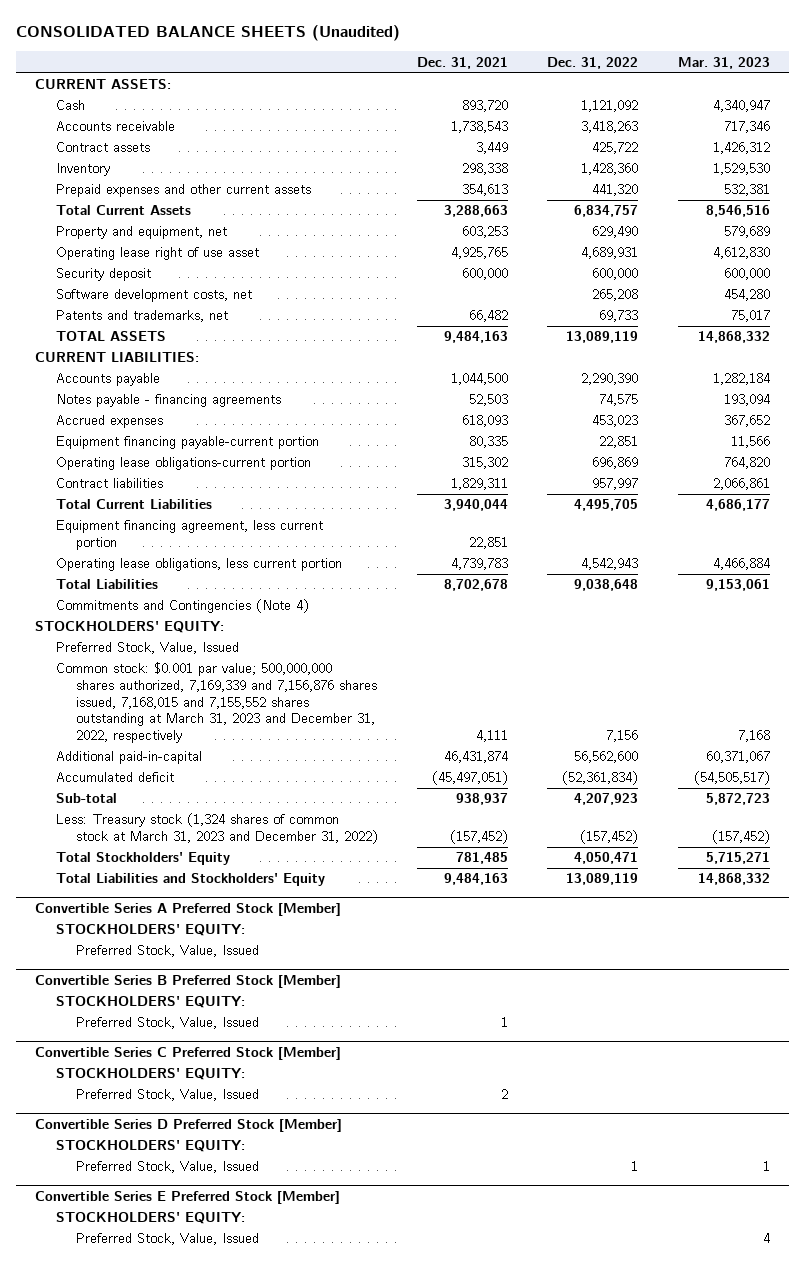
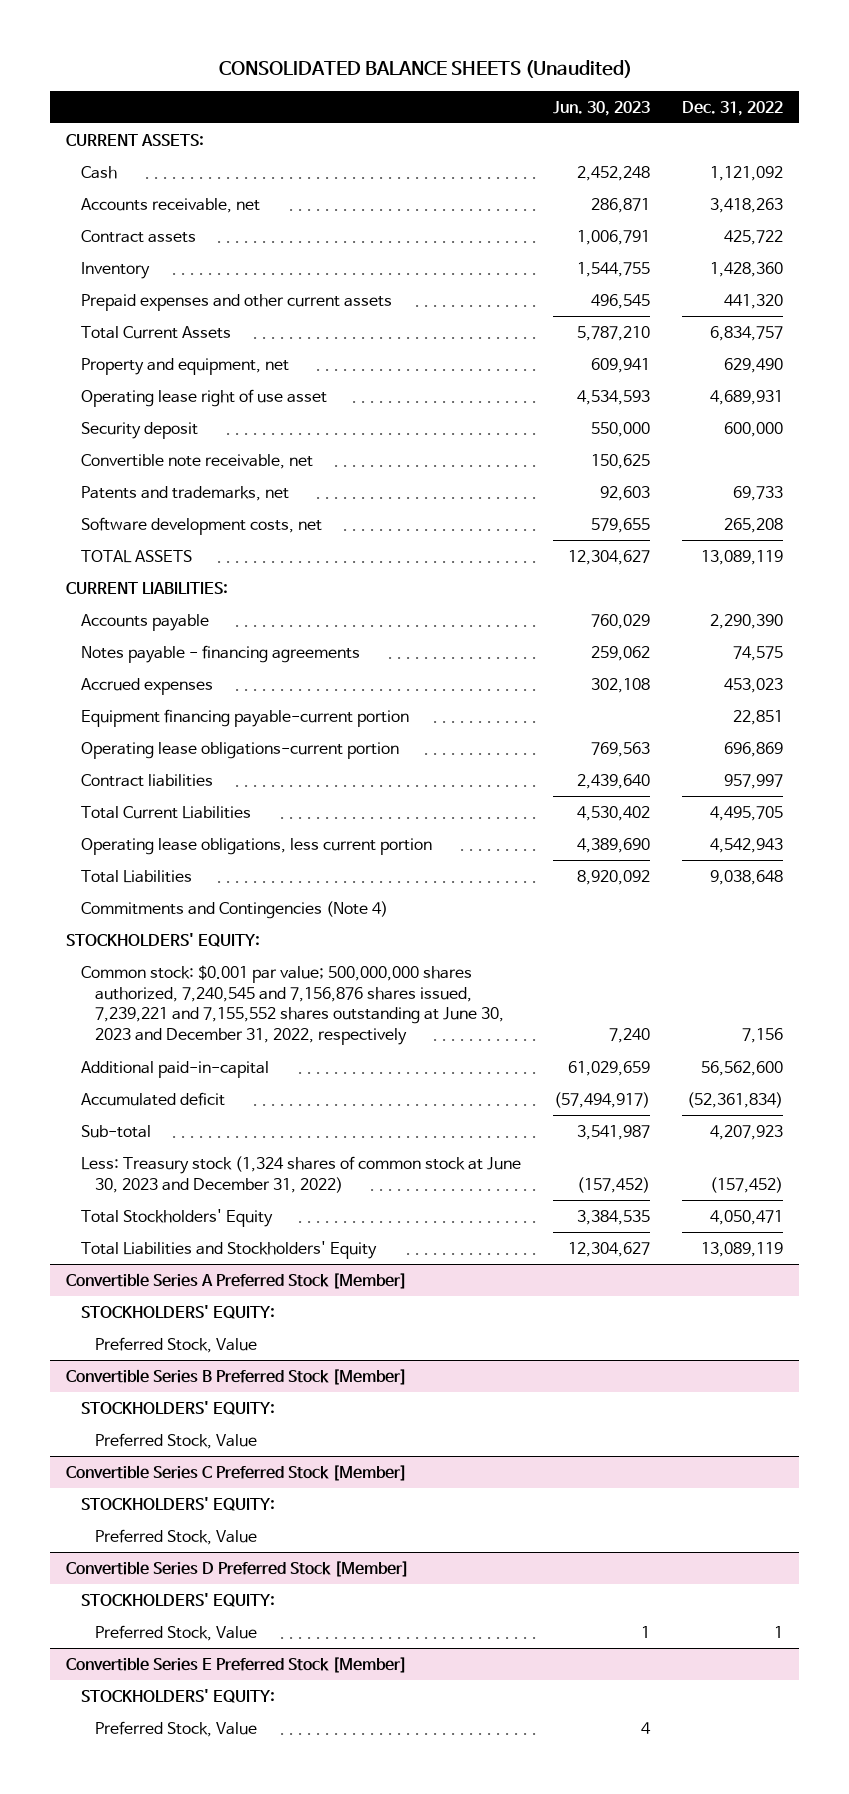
- | Dec. 31, 2021 | Dec. 31, 2022 | Mar. 31, 2023
+ | Jun. 30, 2023 | Dec. 31, 2022
- Accounts receivable | 1,738,543 | 3,418,263 | 717,346
+ Accounts receivable, net | 286,871 | 3,418,263
+ Convertible note receivable, net | 150,625 |
moved down: Software development costs, net | 579,655 | 265,208
- Equipment financing agreement, less current portion | 22,851 | |
- Preferred Stock, Value, Issued
- Common stock: $0.001 par value; 500,000,000 shares authorized, 7,169,339 and 7,156,876 shares issued, 7,168,015 and 7,155,552 shares outstanding at March 31, 2023 and December 31, 2022, respectively | 4,111 | 7,156 | 7,168
+ Common stock: $0.001 par value; 500,000,000 shares authorized, 7,240,545 and 7,156,876 shares issued, 7,239,221 and 7,155,552 shares outstanding at June 30, 2023 and December 31, 2022, respectively | 7,240 | 7,156
- Less: Treasury stock (1,324 shares of common stock at March 31, 2023 and December 31, 2022) | (157,452) | (157,452) | (157,452)
+ Less: Treasury stock (1,324 shares of common stock at June 30, 2023 and December 31, 2022) | (157,452) | (157,452)
@ Convertible Series A Preferred Stock [Member]
- Preferred Stock, Value, Issued
+ Preferred Stock, Value
@ Convertible Series B Preferred Stock [Member]
- Preferred Stock, Value, Issued | 1 | |
+ Preferred Stock, Value
@ Convertible Series C Preferred Stock [Member]
- Preferred Stock, Value, Issued | 2 | |
+ Preferred Stock, Value
@ Convertible Series D Preferred Stock [Member]
- Preferred Stock, Value, Issued | | 1 | 1
+ Preferred Stock, Value | 1 | 1
@ Convertible Series E Preferred Stock [Member]
- Preferred Stock, Value, Issued | | | 4
+ Preferred Stock, Value | 4 |

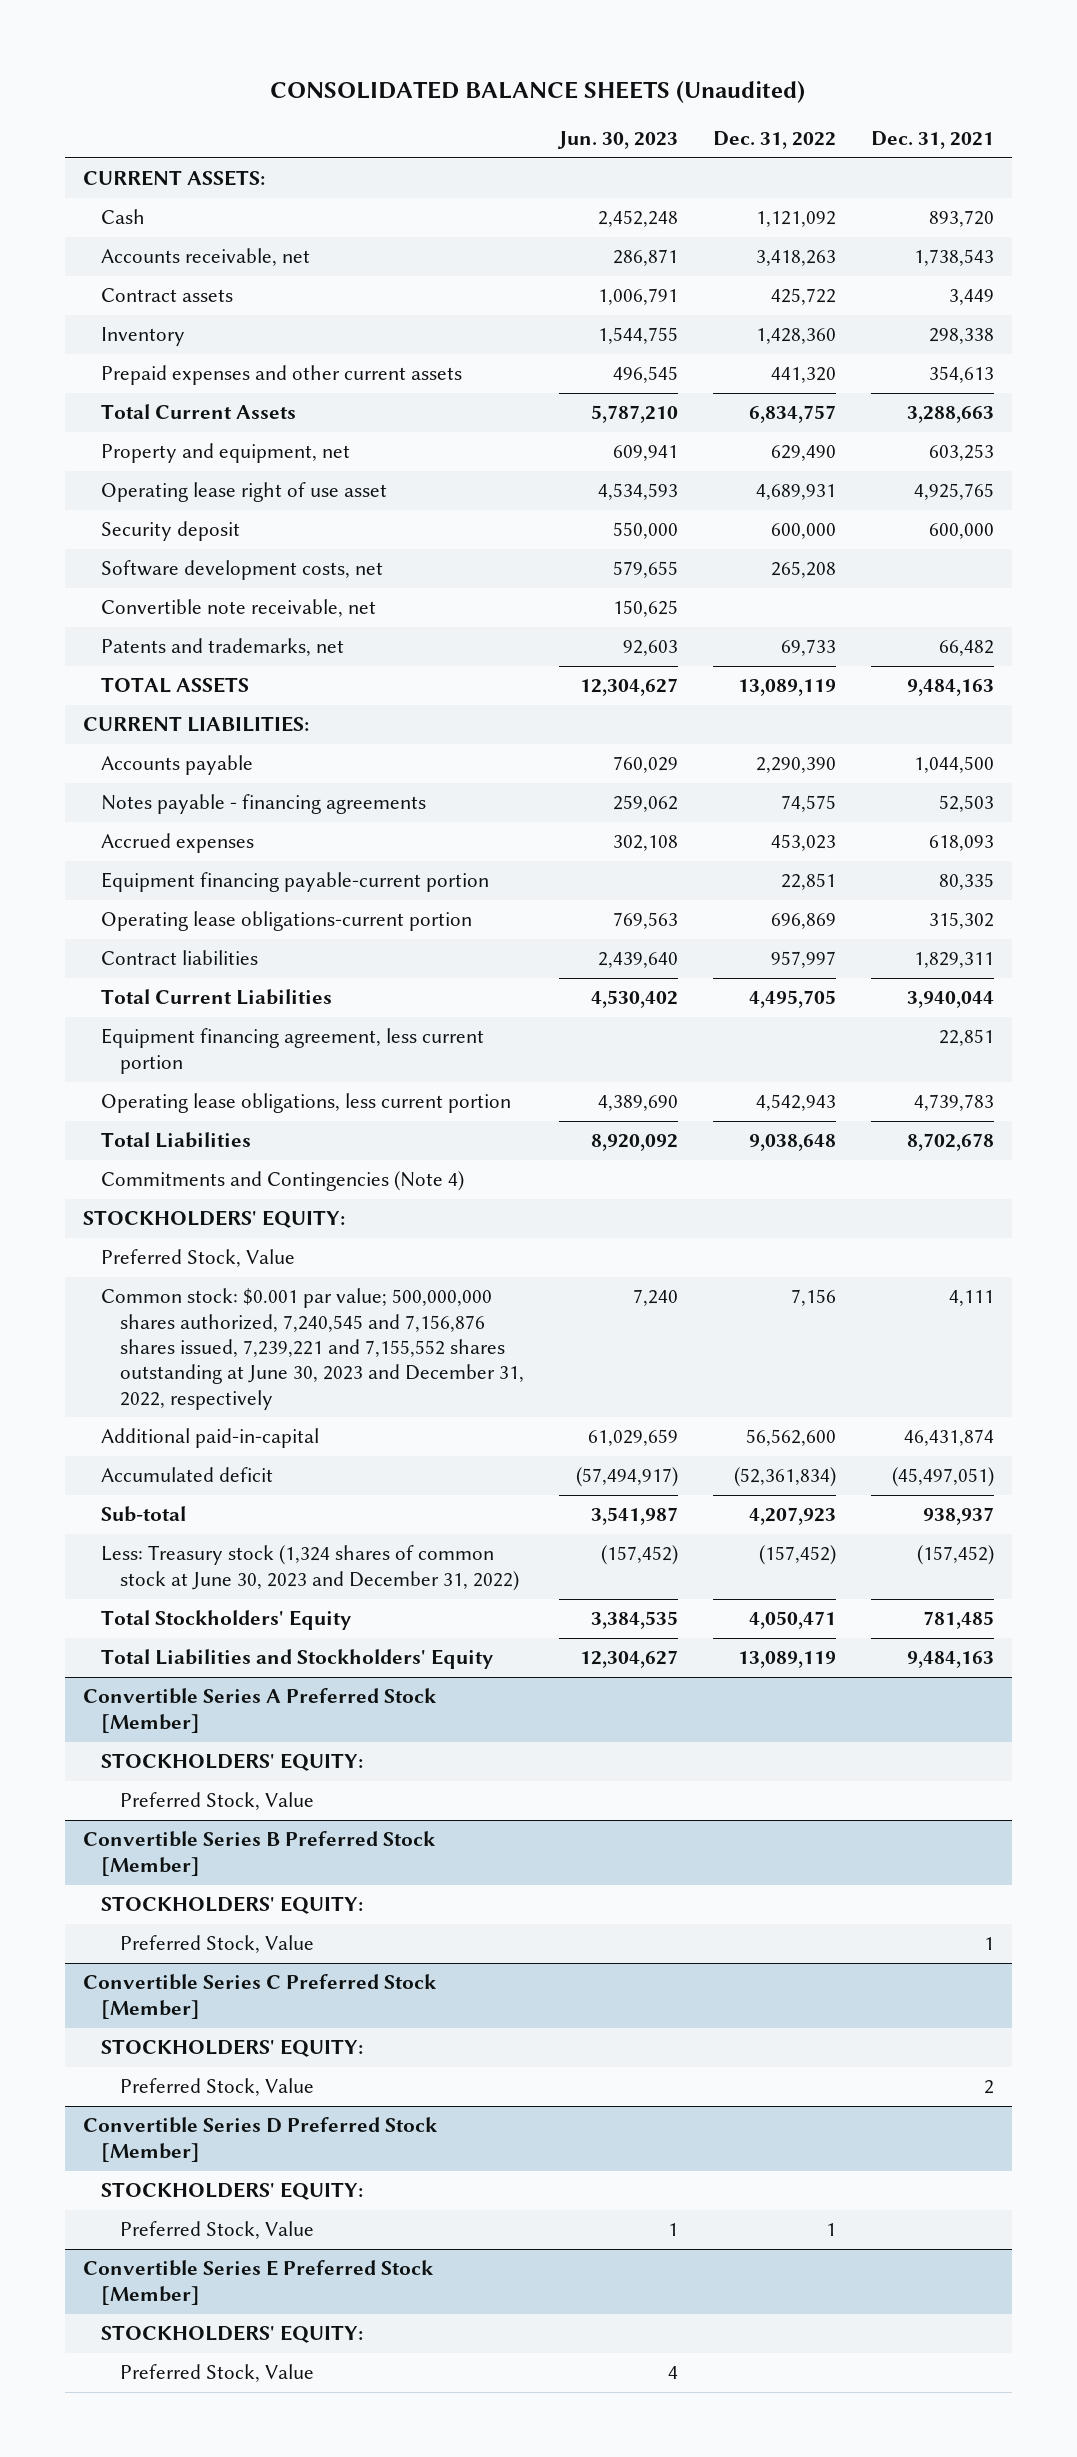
- | Jun. 30, 2023 | Dec. 31, 2022
+ | Jun. 30, 2023 | Dec. 31, 2022 | Dec. 31, 2021
moved up: Software development costs, net | 579,655 | 265,208 |
+ Equipment financing agreement, less current portion | | | 22,851
+ Preferred Stock, Value

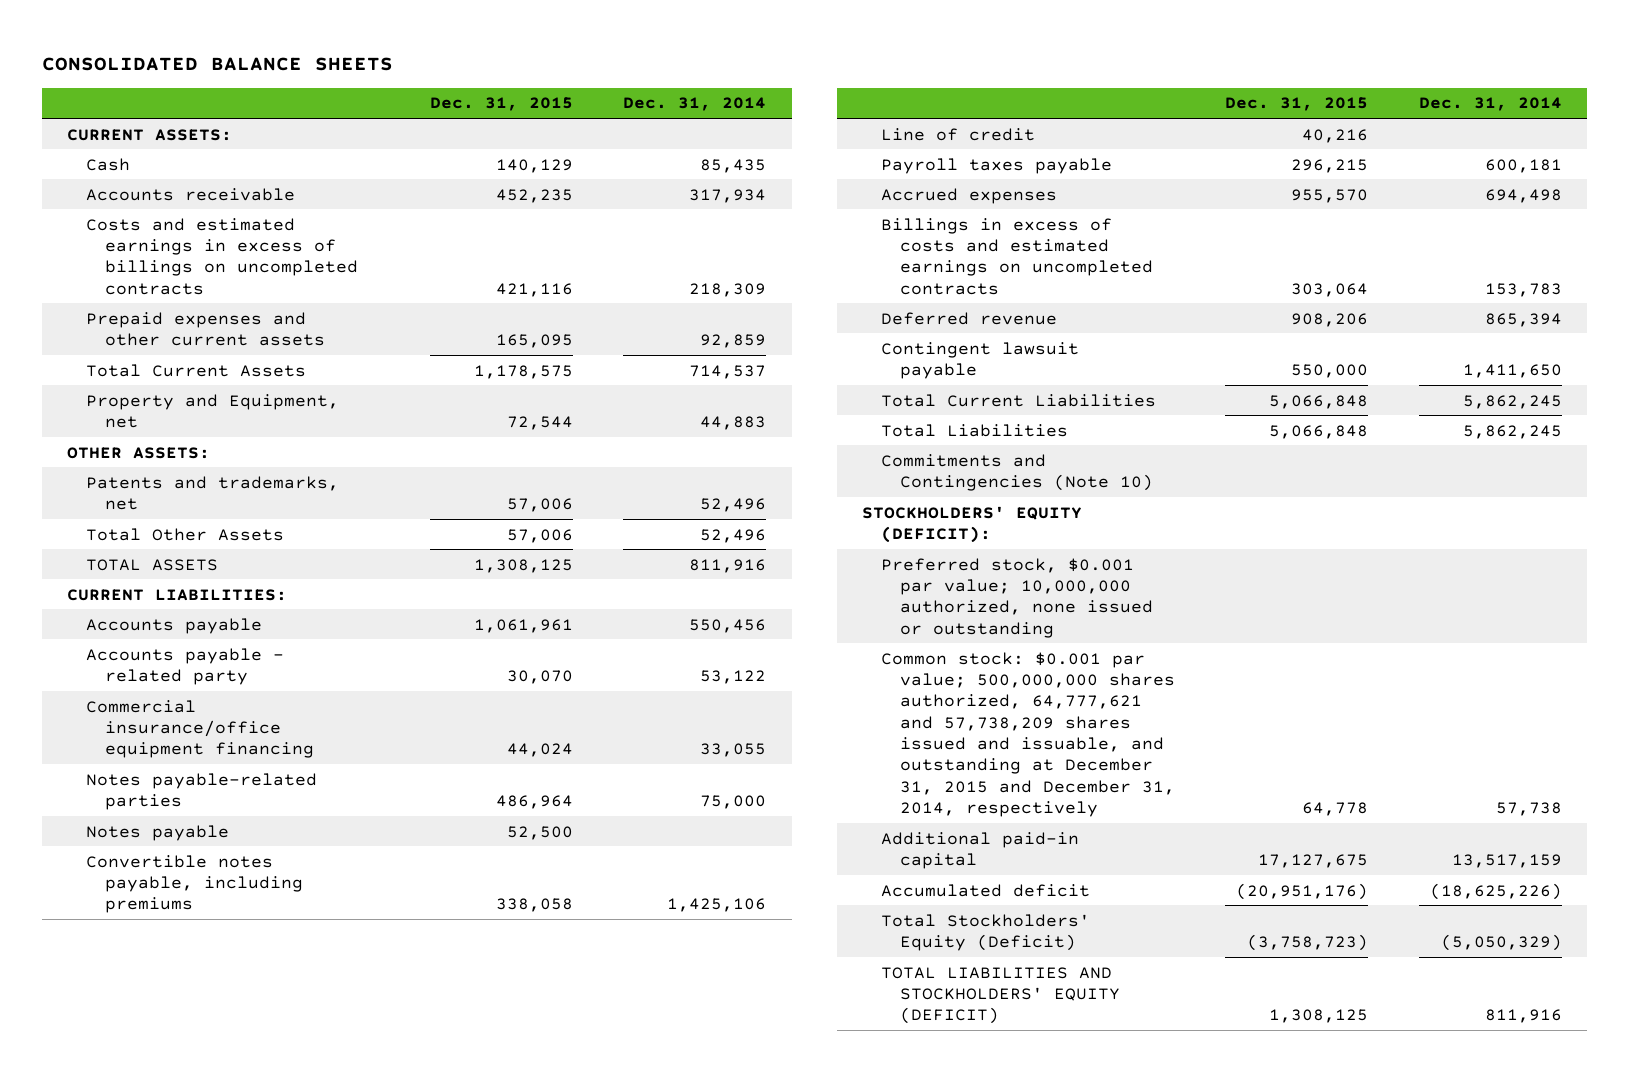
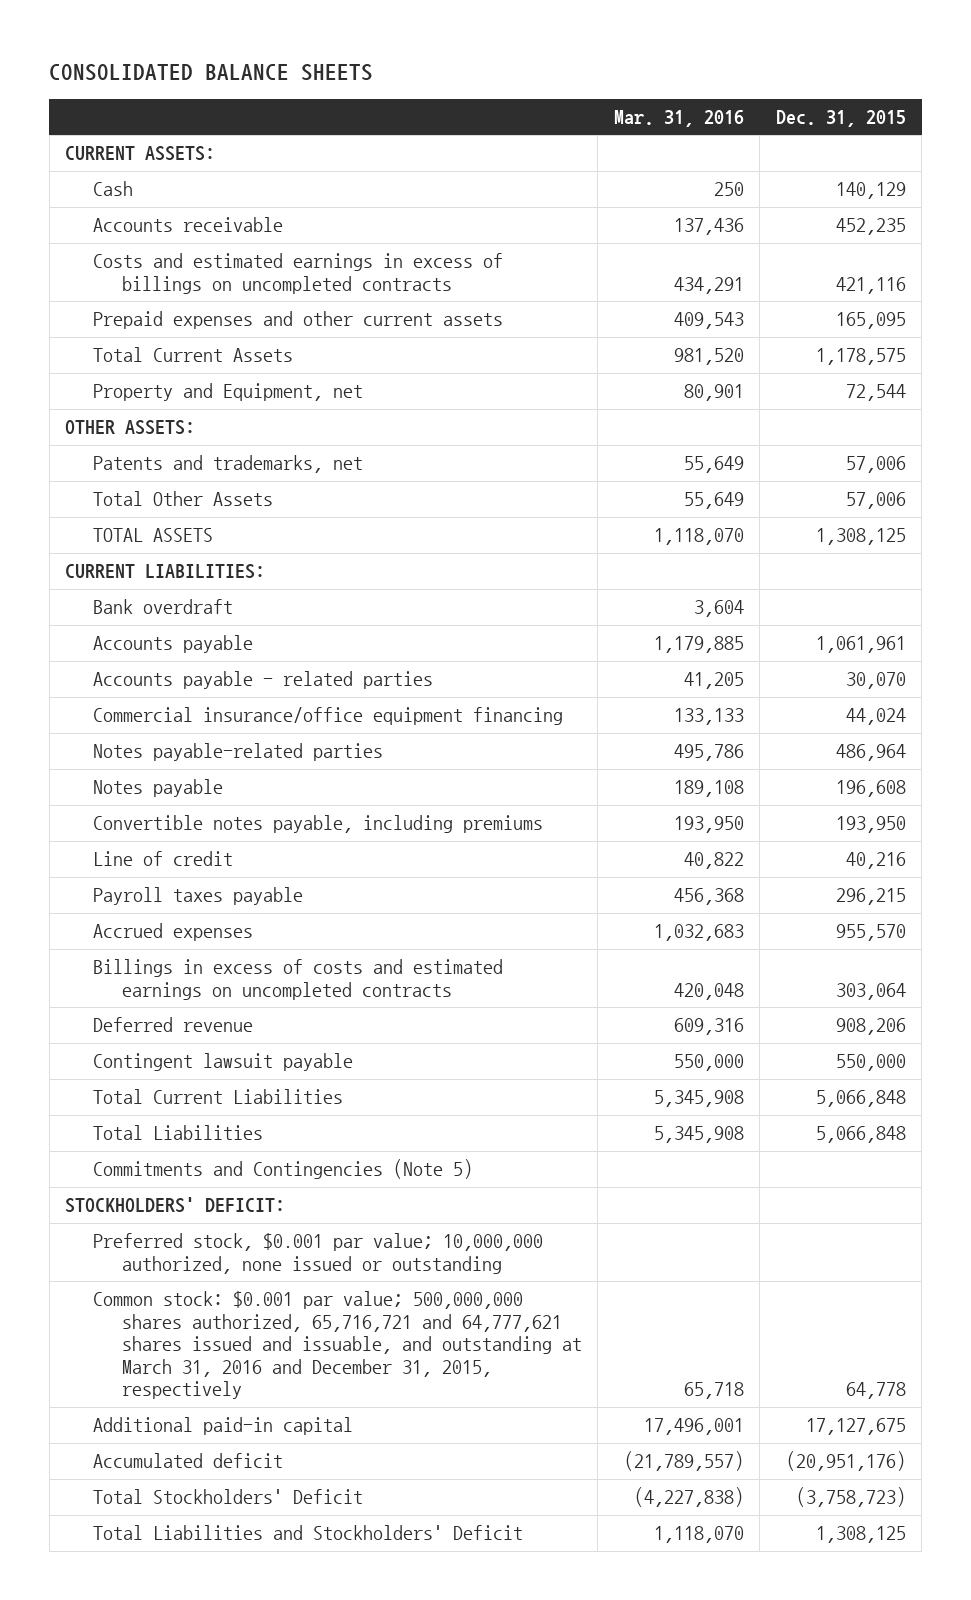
- | Dec. 31, 2015 | Dec. 31, 2014
+ | Mar. 31, 2016 | Dec. 31, 2015
+ Bank overdraft | 3,604 |
- Accounts payable - related party | 30,070 | 53,122
+ Accounts payable - related parties | 41,205 | 30,070
- Notes payable | 52,500 |
- Convertible notes payable, including premiums | 338,058 | 1,425,106
+ Notes payable | 189,108 | 196,608
+ Convertible notes payable, including premiums | 193,950 | 193,950
- Commitments and Contingencies (Note 10)
- STOCKHOLDERS' EQUITY (DEFICIT):
+ Commitments and Contingencies (Note 5)
+ STOCKHOLDERS' DEFICIT:
- Common stock: $0.001 par value; 500,000,000 shares authorized, 64,777,621 and 57,738,209 shares issued and issuable, and outstanding at December 31, 2015 and December 31, 2014, respectively | 64,778 | 57,738
+ Common stock: $0.001 par value; 500,000,000 shares authorized, 65,716,721 and 64,777,621 shares issued and issuable, and outstanding at March 31, 2016 and December 31, 2015, respectively | 65,718 | 64,778
- Total Stockholders' Equity (Deficit) | (3,758,723) | (5,050,329)
- TOTAL LIABILITIES AND STOCKHOLDERS' EQUITY (DEFICIT) | 1,308,125 | 811,916
+ Total Stockholders' Deficit | (4,227,838) | (3,758,723)
+ Total Liabilities and Stockholders' Deficit | 1,118,070 | 1,308,125

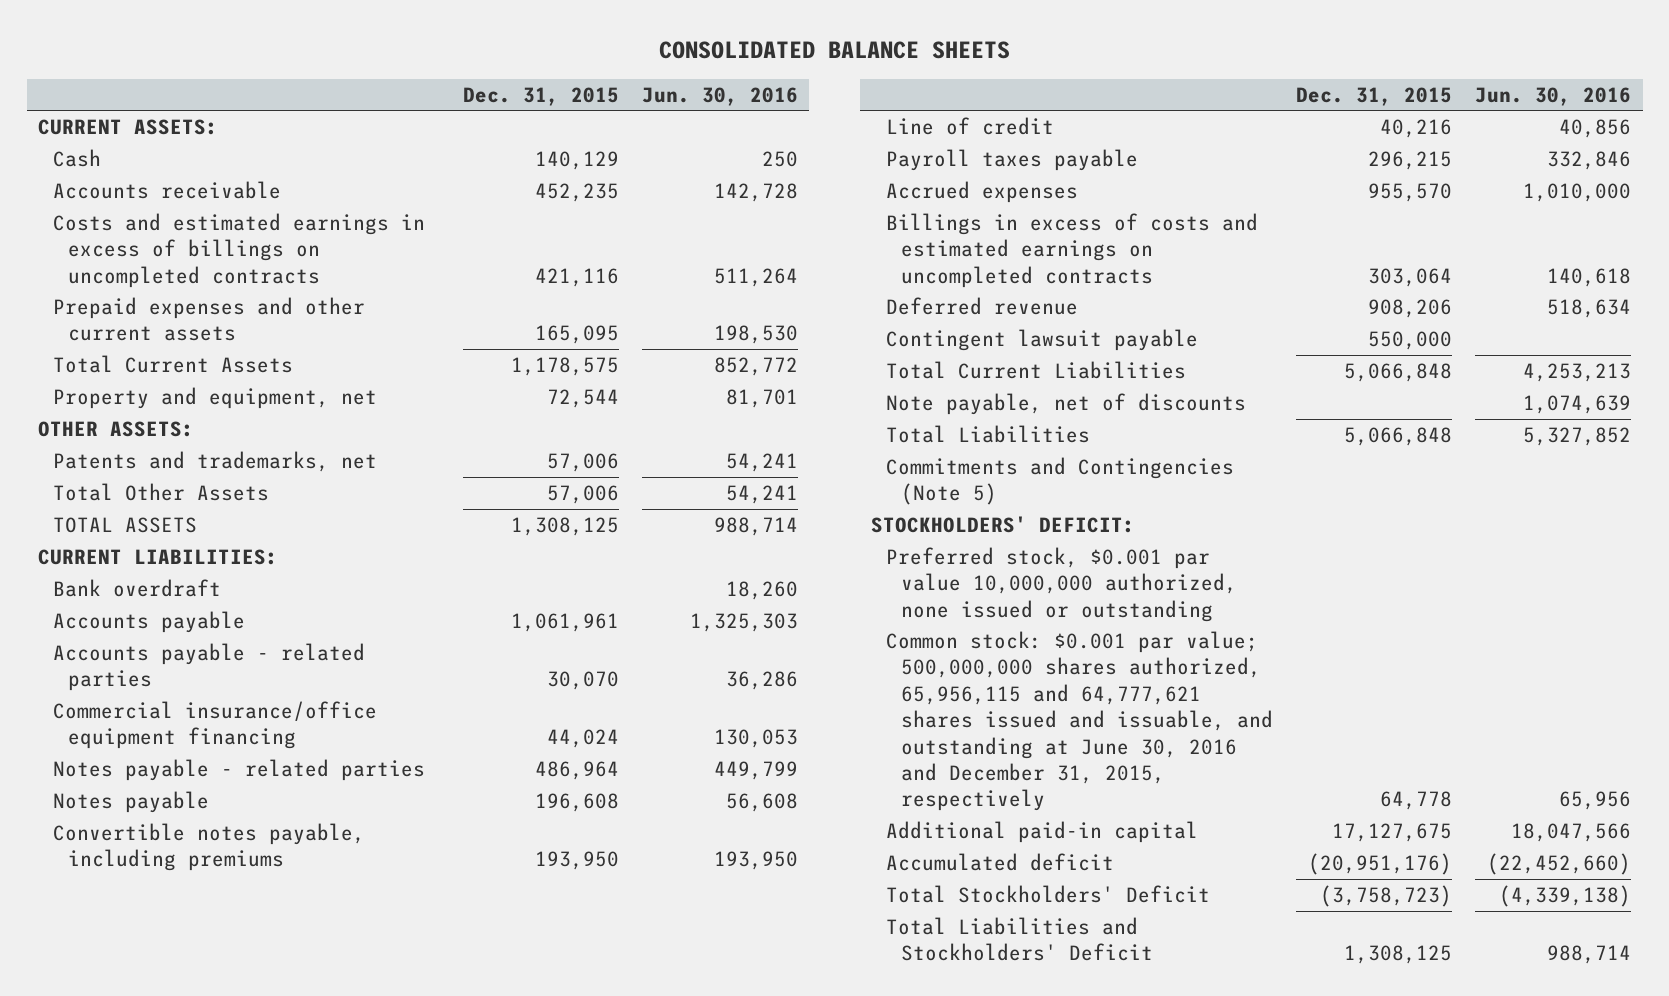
- | Mar. 31, 2016 | Dec. 31, 2015
+ | Dec. 31, 2015 | Jun. 30, 2016
- Property and Equipment, net | 80,901 | 72,544
+ Property and equipment, net | 72,544 | 81,701
- Notes payable-related parties | 495,786 | 486,964
+ Notes payable - related parties | 486,964 | 449,799
+ Note payable, net of discounts | | 1,074,639
- Preferred stock, $0.001 par value; 10,000,000 authorized, none issued or outstanding
- Common stock: $0.001 par value; 500,000,000 shares authorized, 65,716,721 and 64,777,621 shares issued and issuable, and outstanding at March 31, 2016 and December 31, 2015, respectively | 65,718 | 64,778
+ Preferred stock, $0.001 par value 10,000,000 authorized, none issued or outstanding
+ Common stock: $0.001 par value; 500,000,000 shares authorized, 65,956,115 and 64,777,621 shares issued and issuable, and outstanding at June 30, 2016 and December 31, 2015, respectively | 64,778 | 65,956

